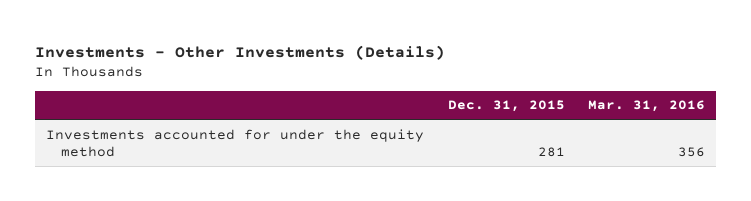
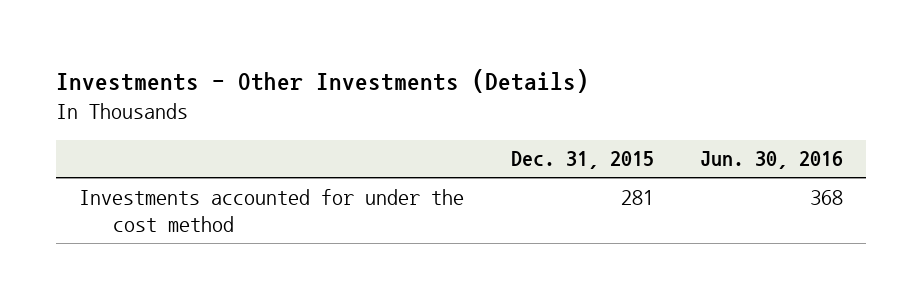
- | Dec. 31, 2015 | Mar. 31, 2016
+ | Dec. 31, 2015 | Jun. 30, 2016
- Investments accounted for under the equity method | 281 | 356
+ Investments accounted for under the cost method | 281 | 368

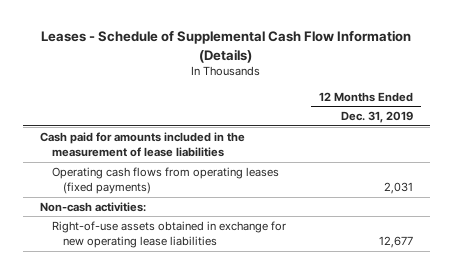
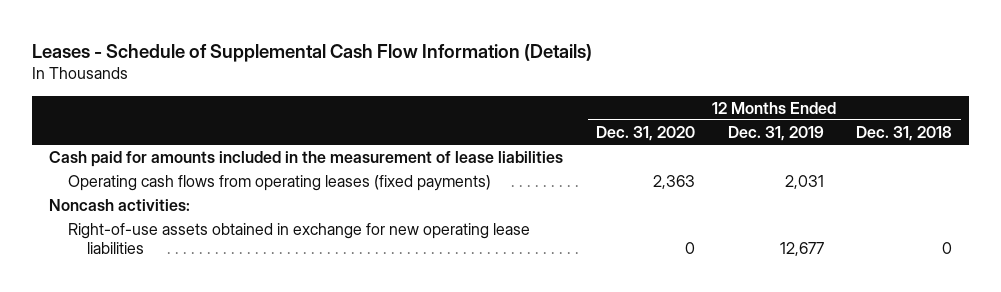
- | 12 Months Ended Dec. 31, 2019
+ | 12 Months Ended Dec. 31, 2020 | 12 Months Ended Dec. 31, 2019 | 12 Months Ended Dec. 31, 2018
- Non-cash activities:
+ Noncash activities:

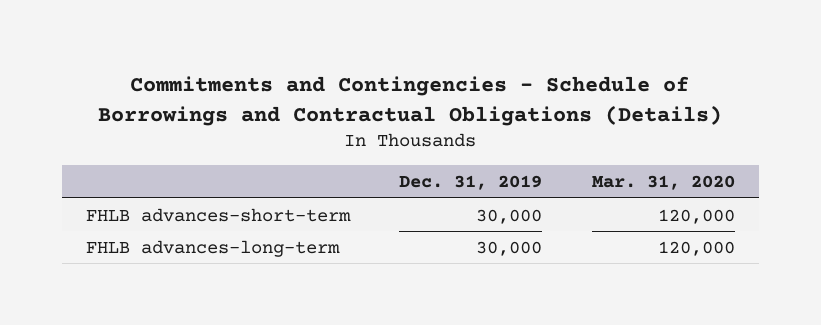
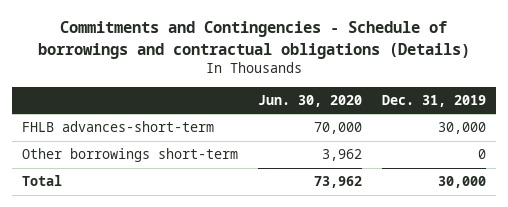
- Commitments and Contingencies - Schedule of Borrowings and Contractual Obligations (Details)
+ Commitments and Contingencies - Schedule of borrowings and contractual obligations (Details)
- | Dec. 31, 2019 | Mar. 31, 2020
+ | Jun. 30, 2020 | Dec. 31, 2019
- FHLB advances-long-term | 30,000 | 120,000
+ Other borrowings short-term | 3,962 | 0
+ Total | 73,962 | 30,000

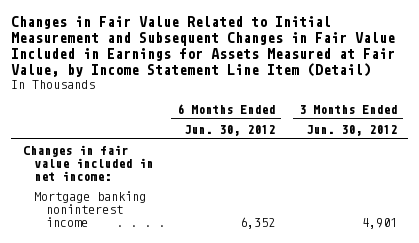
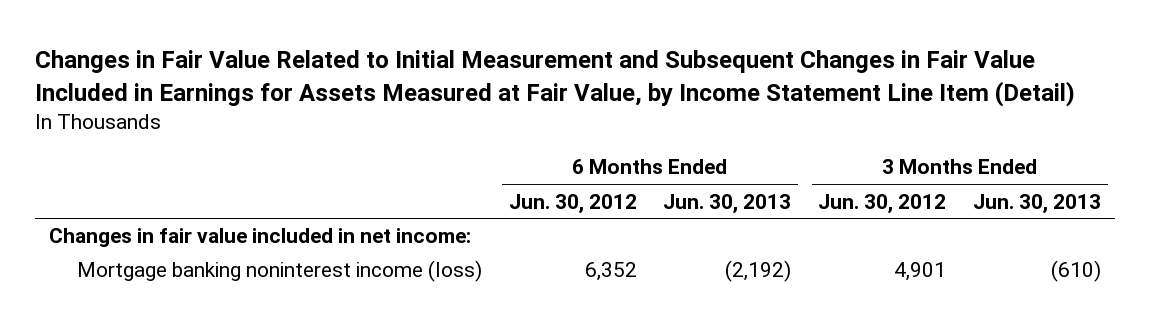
- | 6 Months Ended Jun. 30, 2012 | 3 Months Ended Jun. 30, 2012
+ | 6 Months Ended Jun. 30, 2012 | 6 Months Ended Jun. 30, 2013 | 3 Months Ended Jun. 30, 2012 | 3 Months Ended Jun. 30, 2013
- Mortgage banking noninterest income | 6,352 | 4,901
+ Mortgage banking noninterest income (loss) | 6,352 | (2,192) | 4,901 | (610)

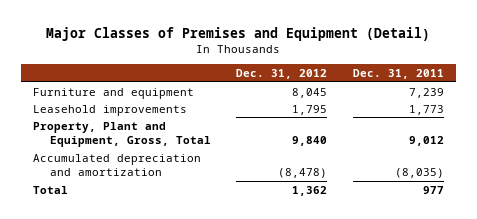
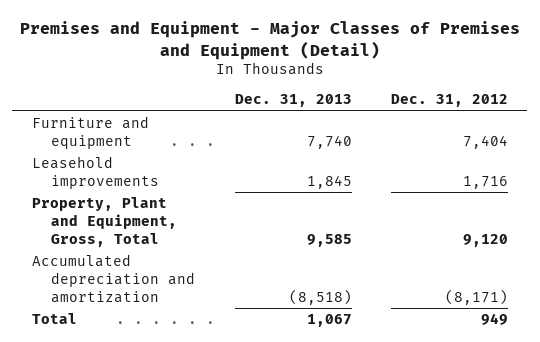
- Major Classes of Premises and Equipment (Detail)
+ Premises and Equipment - Major Classes of Premises and Equipment (Detail)
- | Dec. 31, 2012 | Dec. 31, 2011
+ | Dec. 31, 2013 | Dec. 31, 2012
- Furniture and equipment | 8,045 | 7,239
- Leasehold improvements | 1,795 | 1,773
- Property, Plant and Equipment, Gross, Total | 9,840 | 9,012
- Accumulated depreciation and amortization | (8,478) | (8,035)
- Total | 1,362 | 977
+ Furniture and equipment | 7,740 | 7,404
+ Leasehold improvements | 1,845 | 1,716
+ Property, Plant and Equipment, Gross, Total | 9,585 | 9,120
+ Accumulated depreciation and amortization | (8,518) | (8,171)
+ Total | 1,067 | 949

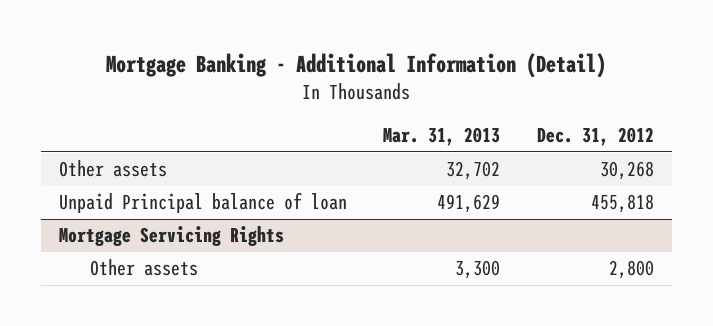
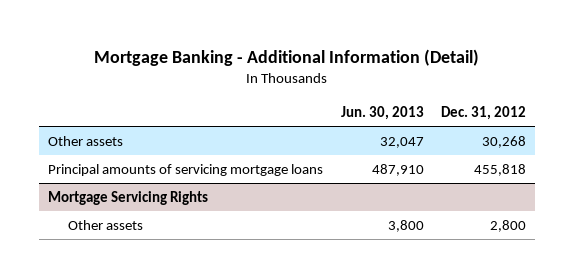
- | Mar. 31, 2013 | Dec. 31, 2012
+ | Jun. 30, 2013 | Dec. 31, 2012
- Unpaid Principal balance of loan | 491,629 | 455,818
+ Principal amounts of servicing mortgage loans | 487,910 | 455,818

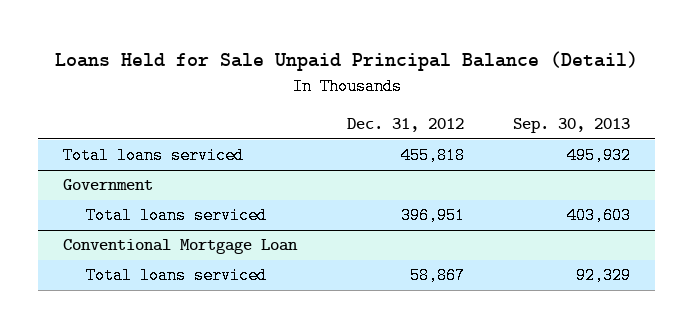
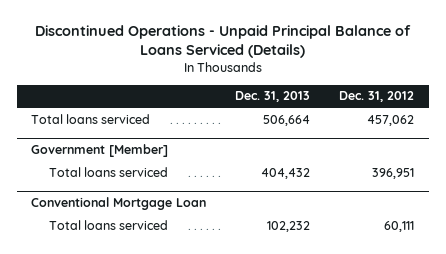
- Loans Held for Sale Unpaid Principal Balance (Detail)
+ Discontinued Operations - Unpaid Principal Balance of Loans Serviced (Details)
- | Dec. 31, 2012 | Sep. 30, 2013
+ | Dec. 31, 2013 | Dec. 31, 2012
- Total loans serviced | 455,818 | 495,932
- Government
+ Total loans serviced | 506,664 | 457,062
+ Government [Member]
@ Conventional Mortgage Loan
- Total loans serviced | 58,867 | 92,329
+ Total loans serviced | 102,232 | 60,111

